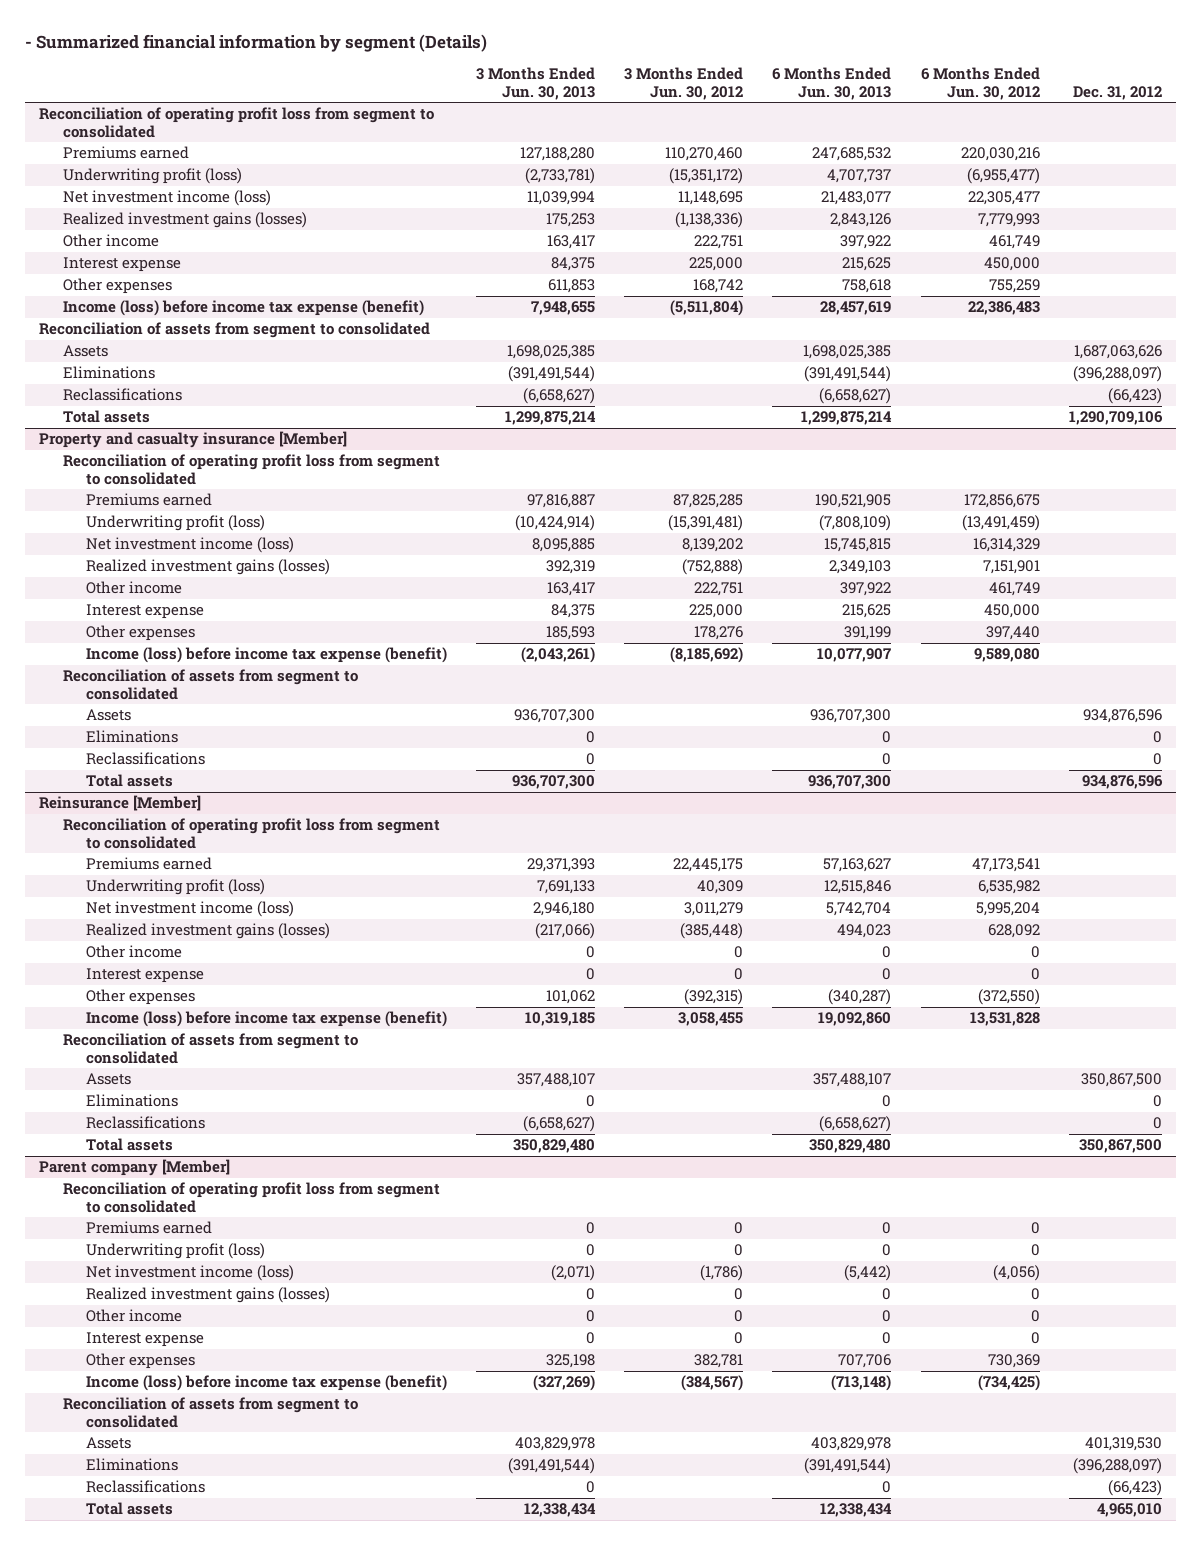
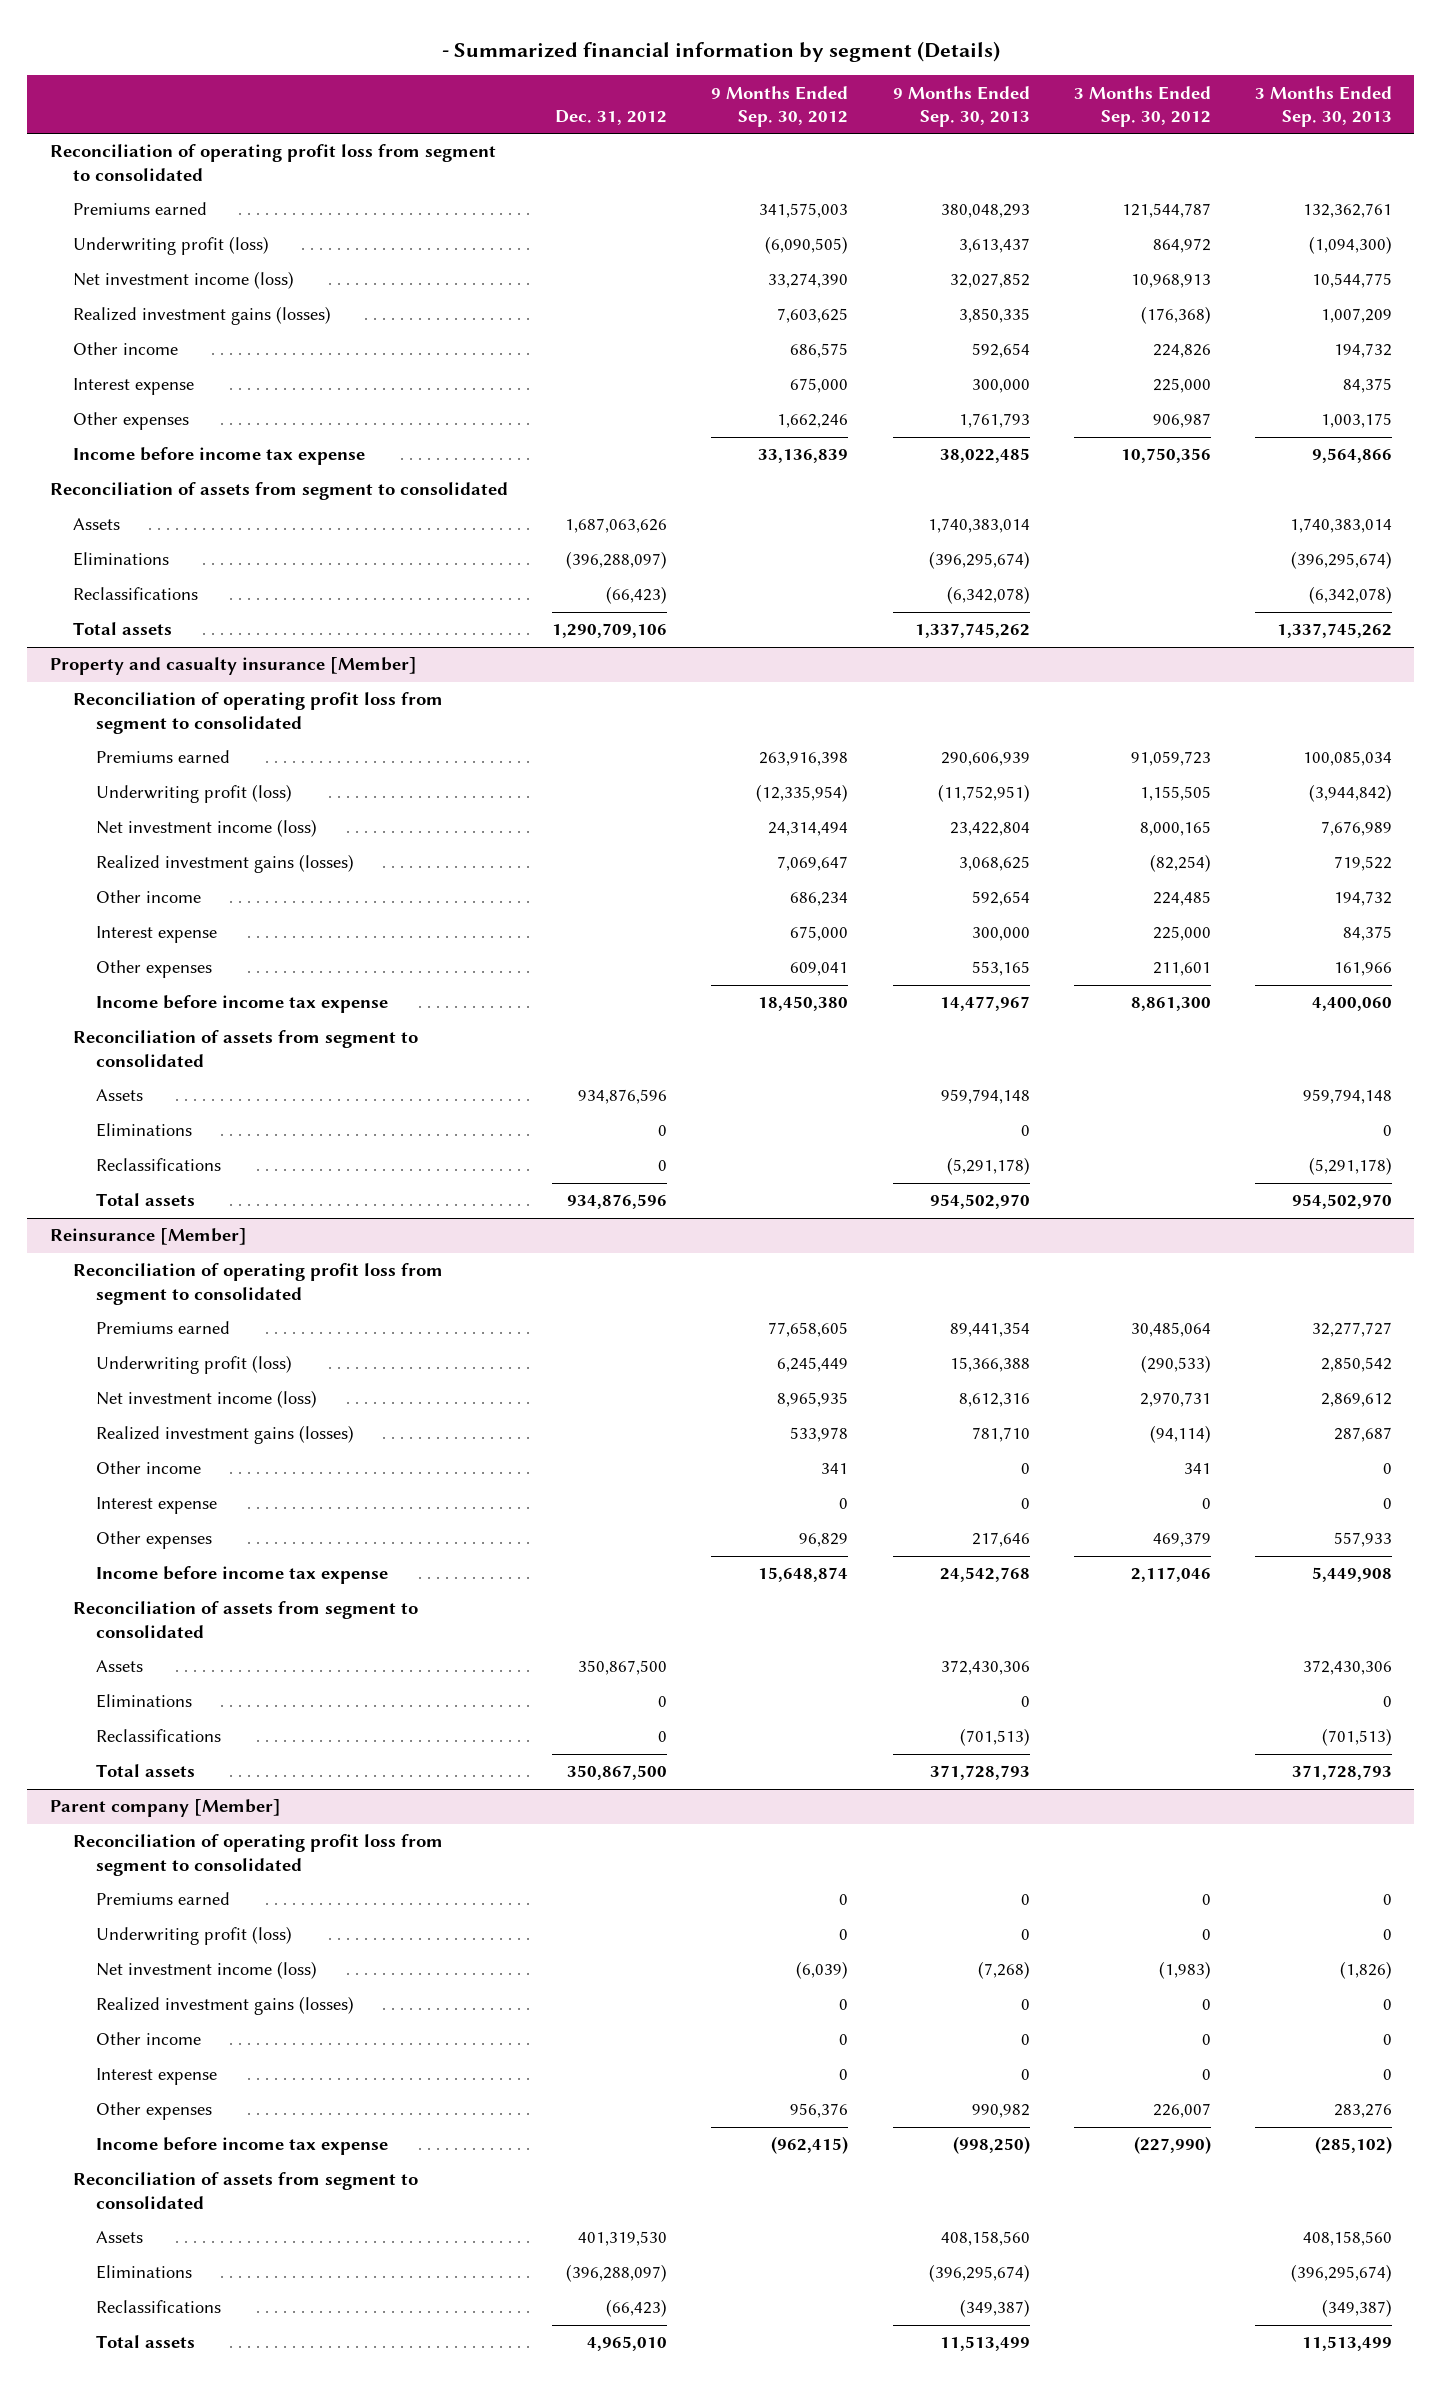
- | 3 Months Ended Jun. 30, 2013 | 3 Months Ended Jun. 30, 2012 | 6 Months Ended Jun. 30, 2013 | 6 Months Ended Jun. 30, 2012 | Dec. 31, 2012
+ | Dec. 31, 2012 | 9 Months Ended Sep. 30, 2012 | 9 Months Ended Sep. 30, 2013 | 3 Months Ended Sep. 30, 2012 | 3 Months Ended Sep. 30, 2013
- Income (loss) before income tax expense (benefit) | 7,948,655 | (5,511,804) | 28,457,619 | 22,386,483 |
+ Income before income tax expense | | 33,136,839 | 38,022,485 | 10,750,356 | 9,564,866
@ Property and casualty insurance [Member]
- Income (loss) before income tax expense (benefit) | (2,043,261) | (8,185,692) | 10,077,907 | 9,589,080 |
+ Income before income tax expense | | 18,450,380 | 14,477,967 | 8,861,300 | 4,400,060
@ Reinsurance [Member]
- Income (loss) before income tax expense (benefit) | 10,319,185 | 3,058,455 | 19,092,860 | 13,531,828 |
+ Income before income tax expense | | 15,648,874 | 24,542,768 | 2,117,046 | 5,449,908
@ Parent company [Member]
- Income (loss) before income tax expense (benefit) | (327,269) | (384,567) | (713,148) | (734,425) |
+ Income before income tax expense | | (962,415) | (998,250) | (227,990) | (285,102)

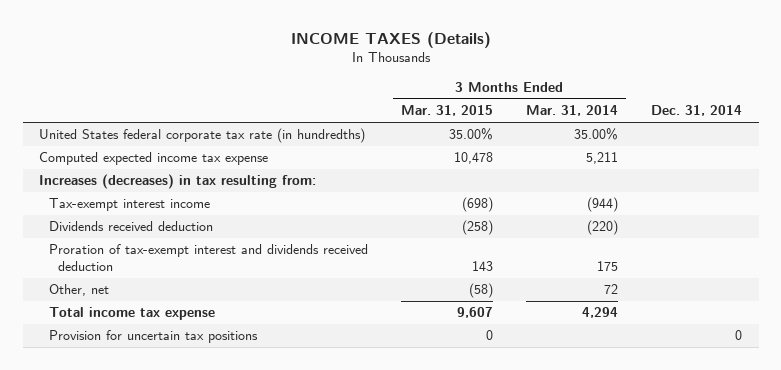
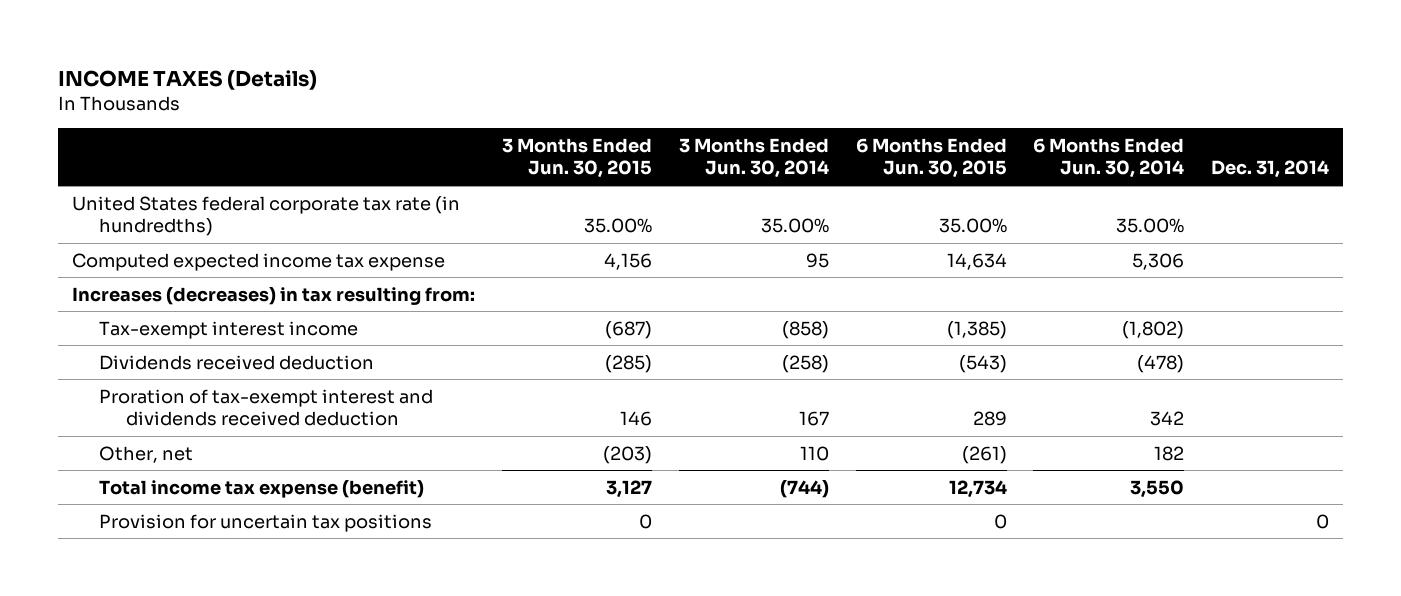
- | 3 Months Ended Mar. 31, 2015 | 3 Months Ended Mar. 31, 2014 | Dec. 31, 2014
+ | 3 Months Ended Jun. 30, 2015 | 3 Months Ended Jun. 30, 2014 | 6 Months Ended Jun. 30, 2015 | 6 Months Ended Jun. 30, 2014 | Dec. 31, 2014
- Total income tax expense | 9,607 | 4,294 |
+ Total income tax expense (benefit) | 3,127 | (744) | 12,734 | 3,550 |

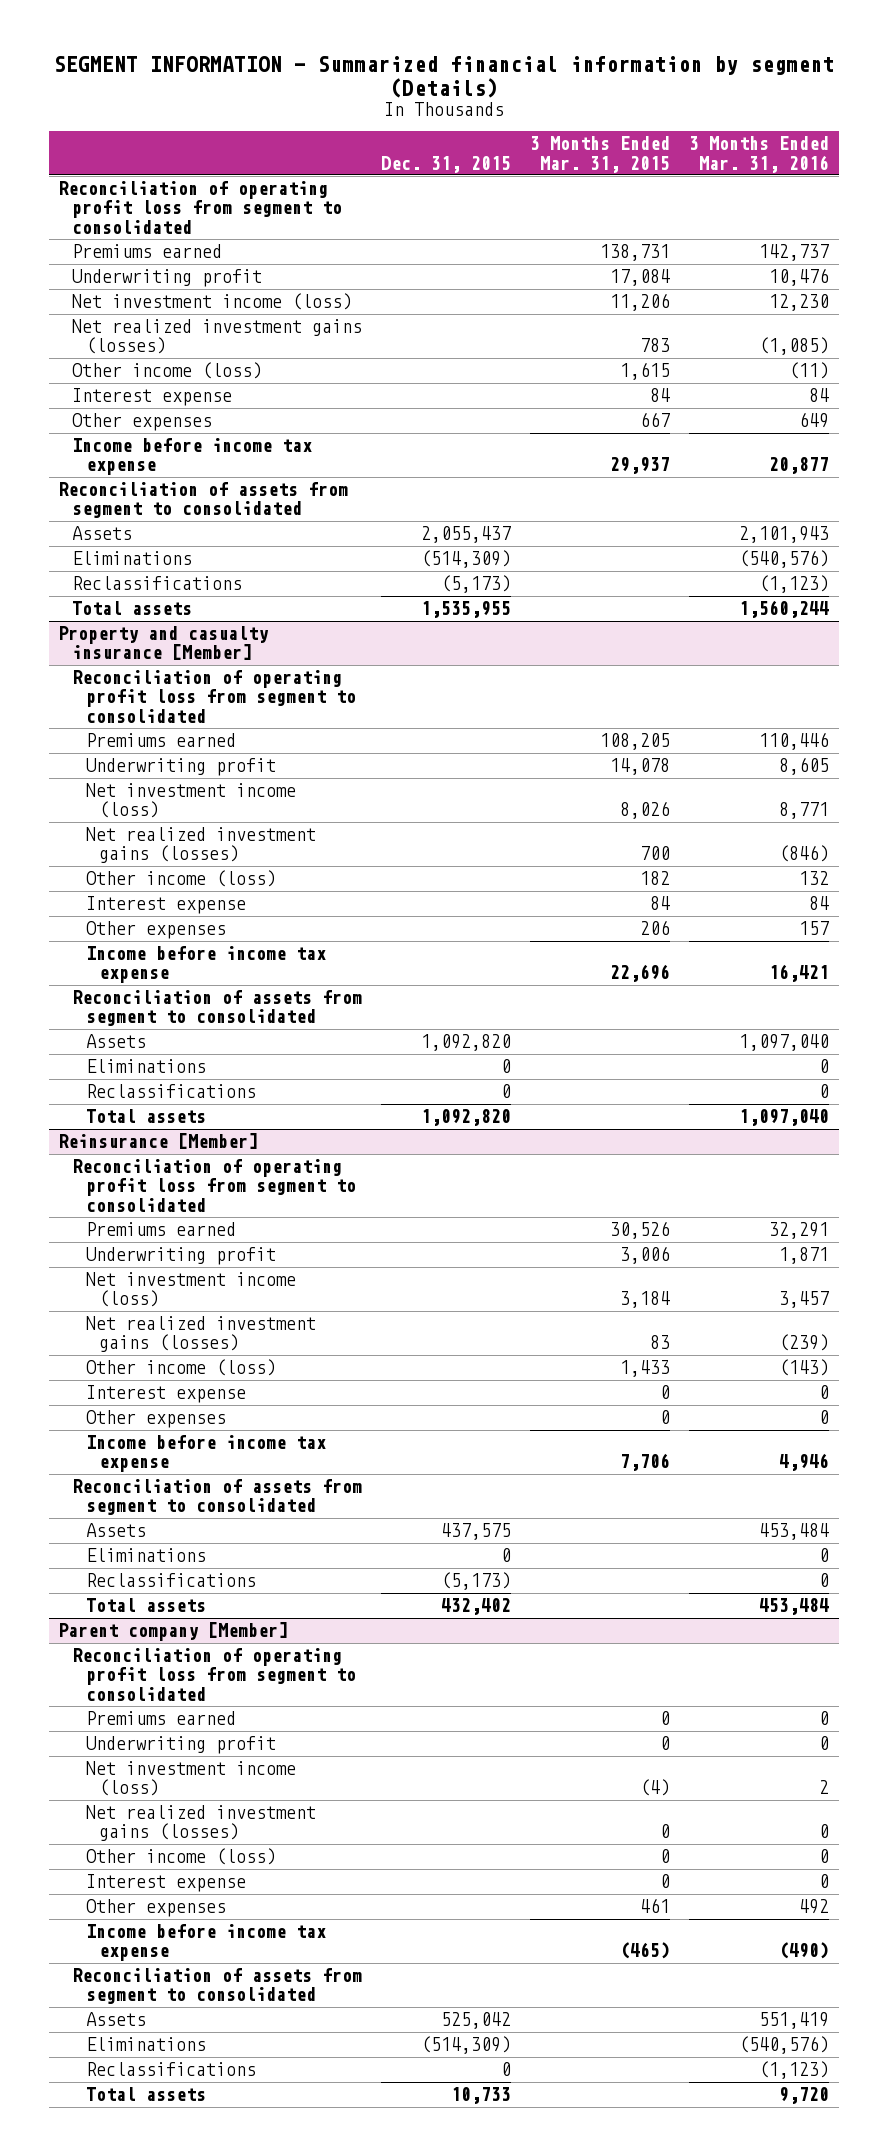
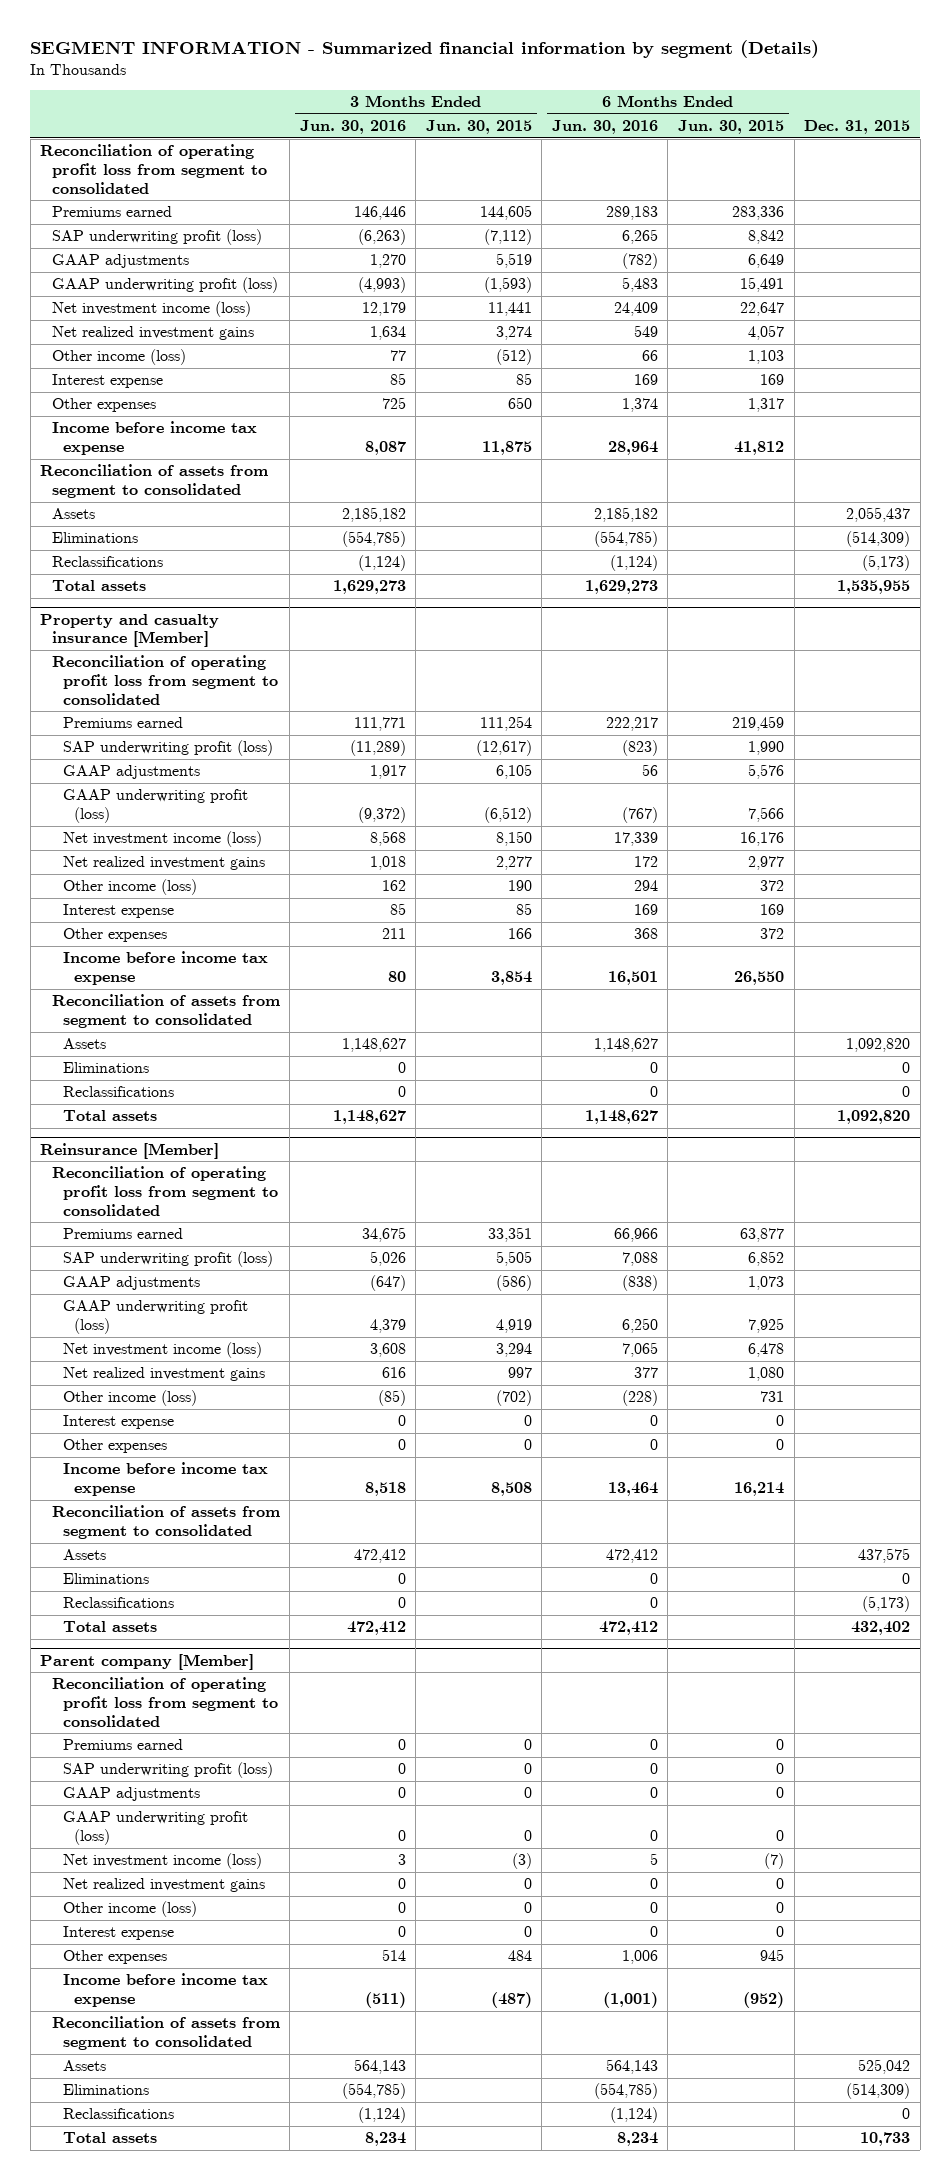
- | Dec. 31, 2015 | 3 Months Ended Mar. 31, 2015 | 3 Months Ended Mar. 31, 2016
+ | 3 Months Ended Jun. 30, 2016 | 3 Months Ended Jun. 30, 2015 | 6 Months Ended Jun. 30, 2016 | 6 Months Ended Jun. 30, 2015 | Dec. 31, 2015
- Underwriting profit | | 17,084 | 10,476
+ SAP underwriting profit (loss) | (6,263) | (7,112) | 6,265 | 8,842 |
+ GAAP adjustments | 1,270 | 5,519 | (782) | 6,649 |
+ GAAP underwriting profit (loss) | (4,993) | (1,593) | 5,483 | 15,491 |
- Net realized investment gains (losses) | | 783 | (1,085)
+ Net realized investment gains | 1,634 | 3,274 | 549 | 4,057 |
@ Property and casualty insurance [Member]
- Underwriting profit | | 14,078 | 8,605
+ SAP underwriting profit (loss) | (11,289) | (12,617) | (823) | 1,990 |
+ GAAP adjustments | 1,917 | 6,105 | 56 | 5,576 |
+ GAAP underwriting profit (loss) | (9,372) | (6,512) | (767) | 7,566 |
- Net realized investment gains (losses) | | 700 | (846)
+ Net realized investment gains | 1,018 | 2,277 | 172 | 2,977 |
@ Reinsurance [Member]
- Underwriting profit | | 3,006 | 1,871
+ SAP underwriting profit (loss) | 5,026 | 5,505 | 7,088 | 6,852 |
+ GAAP adjustments | (647) | (586) | (838) | 1,073 |
+ GAAP underwriting profit (loss) | 4,379 | 4,919 | 6,250 | 7,925 |
- Net realized investment gains (losses) | | 83 | (239)
+ Net realized investment gains | 616 | 997 | 377 | 1,080 |
@ Parent company [Member]
- Underwriting profit | | 0 | 0
+ SAP underwriting profit (loss) | 0 | 0 | 0 | 0 |
+ GAAP adjustments | 0 | 0 | 0 | 0 |
+ GAAP underwriting profit (loss) | 0 | 0 | 0 | 0 |
- Net realized investment gains (losses) | | 0 | 0
+ Net realized investment gains | 0 | 0 | 0 | 0 |

